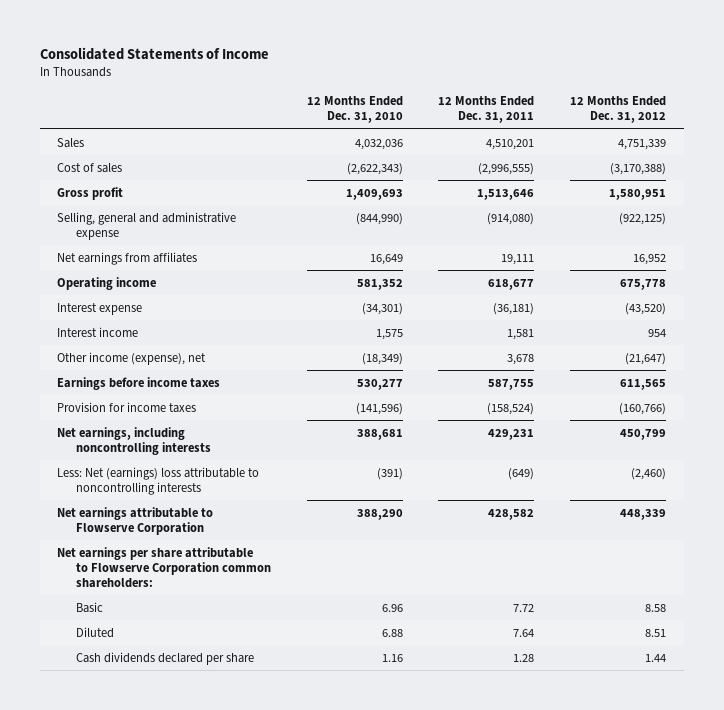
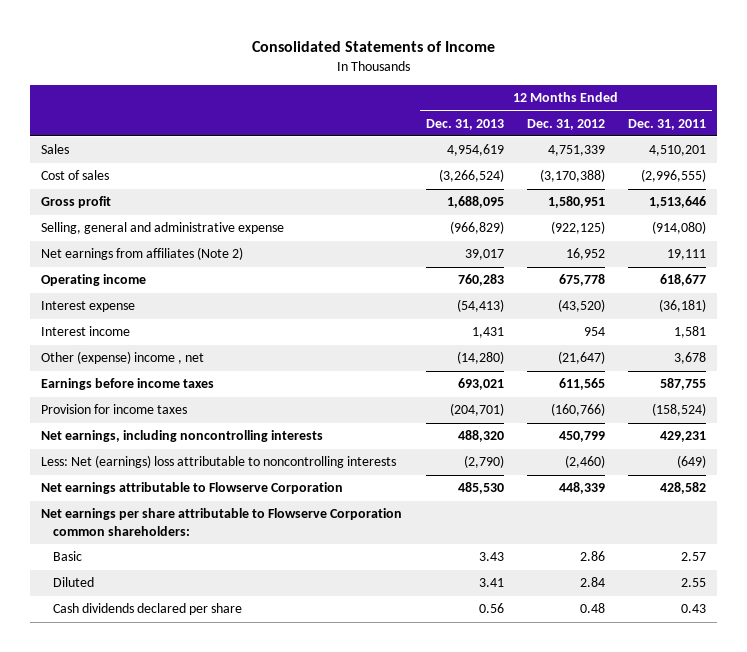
- | 12 Months Ended Dec. 31, 2010 | 12 Months Ended Dec. 31, 2011 | 12 Months Ended Dec. 31, 2012
+ | 12 Months Ended Dec. 31, 2013 | 12 Months Ended Dec. 31, 2012 | 12 Months Ended Dec. 31, 2011
- Net earnings from affiliates | 16,649 | 19,111 | 16,952
+ Net earnings from affiliates (Note 2) | 39,017 | 16,952 | 19,111
- Other income (expense), net | (18,349) | 3,678 | (21,647)
+ Other (expense) income , net | (14,280) | (21,647) | 3,678
- Basic | 6.96 | 7.72 | 8.58
- Diluted | 6.88 | 7.64 | 8.51
- Cash dividends declared per share | 1.16 | 1.28 | 1.44
+ Basic | 3.43 | 2.86 | 2.57
+ Diluted | 3.41 | 2.84 | 2.55
+ Cash dividends declared per share | 0.56 | 0.48 | 0.43

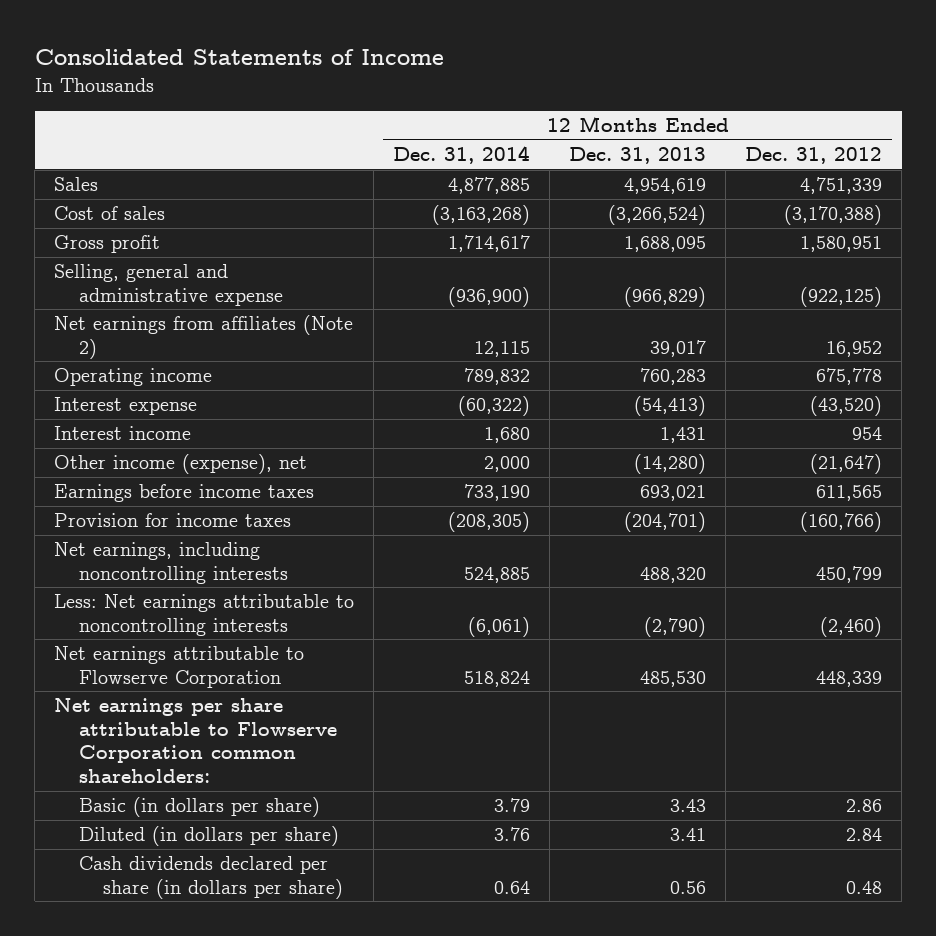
- | 12 Months Ended Dec. 31, 2013 | 12 Months Ended Dec. 31, 2012 | 12 Months Ended Dec. 31, 2011
+ | 12 Months Ended Dec. 31, 2014 | 12 Months Ended Dec. 31, 2013 | 12 Months Ended Dec. 31, 2012
- Other (expense) income , net | (14,280) | (21,647) | 3,678
+ Other income (expense), net | 2,000 | (14,280) | (21,647)
- Less: Net (earnings) loss attributable to noncontrolling interests | (2,790) | (2,460) | (649)
+ Less: Net earnings attributable to noncontrolling interests | (6,061) | (2,790) | (2,460)
- Basic | 3.43 | 2.86 | 2.57
- Diluted | 3.41 | 2.84 | 2.55
- Cash dividends declared per share | 0.56 | 0.48 | 0.43
+ Basic (in dollars per share) | 3.79 | 3.43 | 2.86
+ Diluted (in dollars per share) | 3.76 | 3.41 | 2.84
+ Cash dividends declared per share (in dollars per share) | 0.64 | 0.56 | 0.48

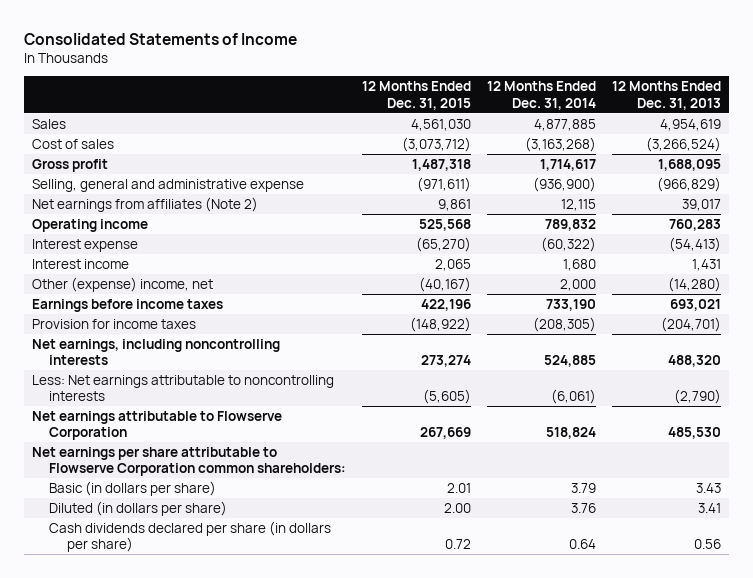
- | 12 Months Ended Dec. 31, 2014 | 12 Months Ended Dec. 31, 2013 | 12 Months Ended Dec. 31, 2012
+ | 12 Months Ended Dec. 31, 2015 | 12 Months Ended Dec. 31, 2014 | 12 Months Ended Dec. 31, 2013
- Other income (expense), net | 2,000 | (14,280) | (21,647)
+ Other (expense) income, net | (40,167) | 2,000 | (14,280)

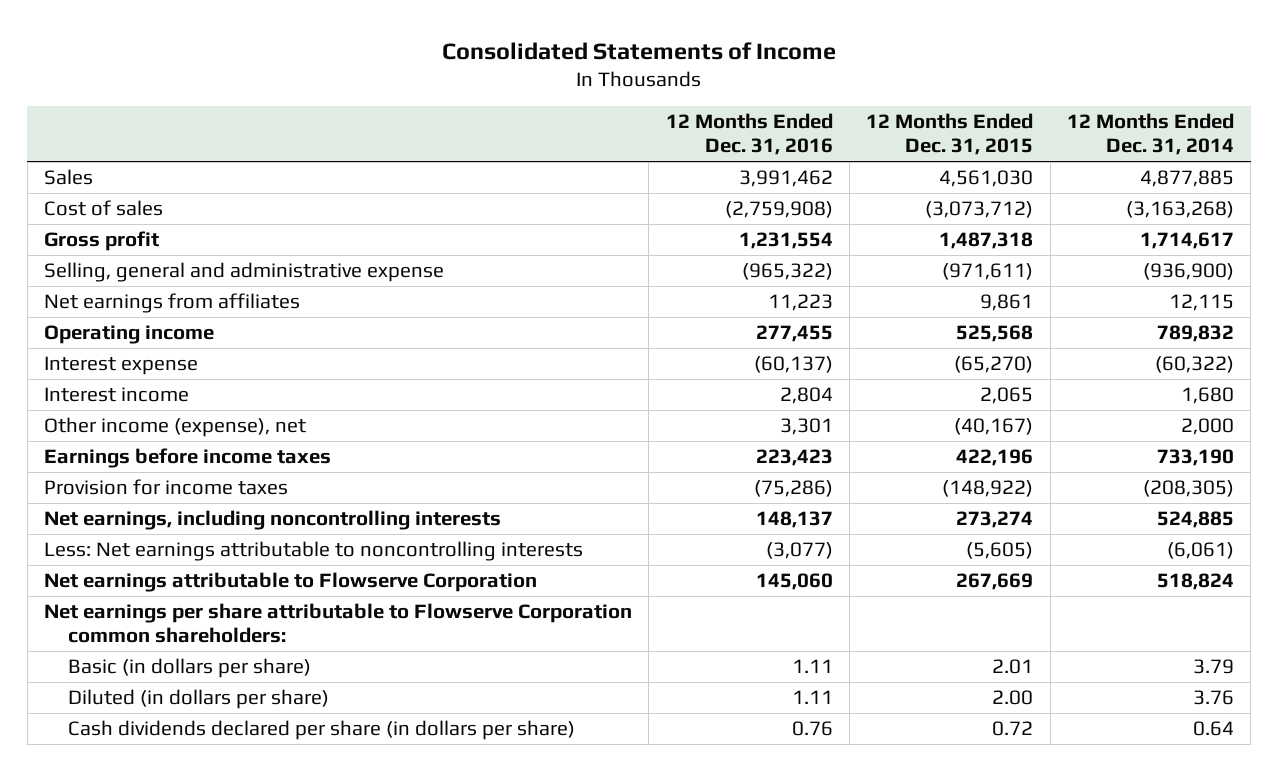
- | 12 Months Ended Dec. 31, 2015 | 12 Months Ended Dec. 31, 2014 | 12 Months Ended Dec. 31, 2013
+ | 12 Months Ended Dec. 31, 2016 | 12 Months Ended Dec. 31, 2015 | 12 Months Ended Dec. 31, 2014
- Net earnings from affiliates (Note 2) | 9,861 | 12,115 | 39,017
+ Net earnings from affiliates | 11,223 | 9,861 | 12,115
- Other (expense) income, net | (40,167) | 2,000 | (14,280)
+ Other income (expense), net | 3,301 | (40,167) | 2,000

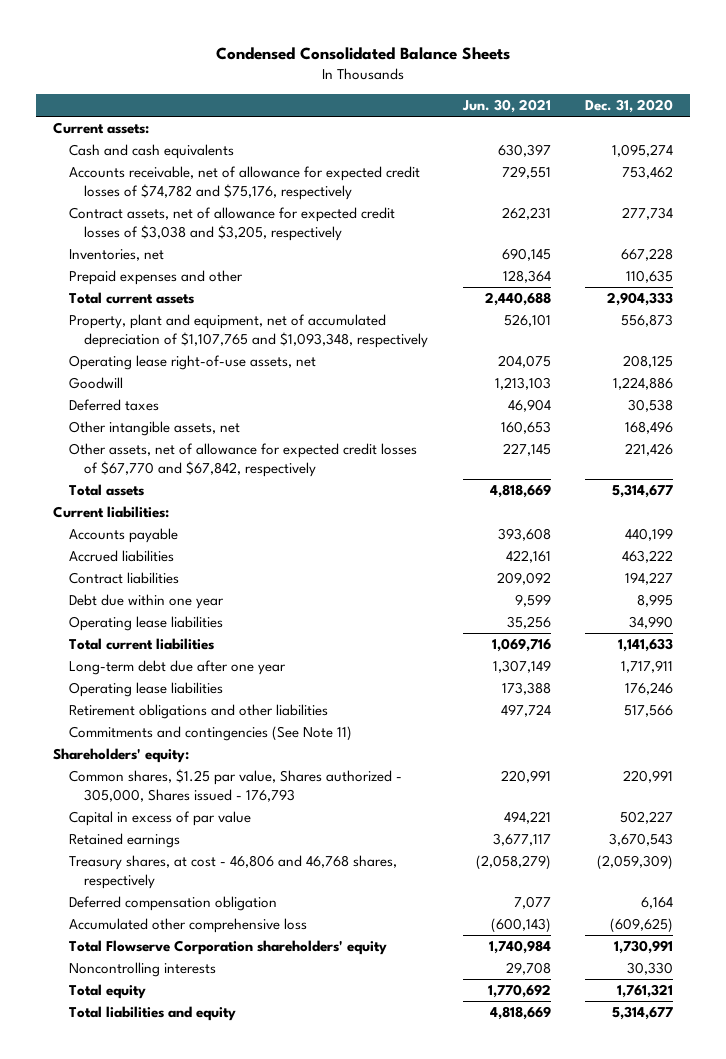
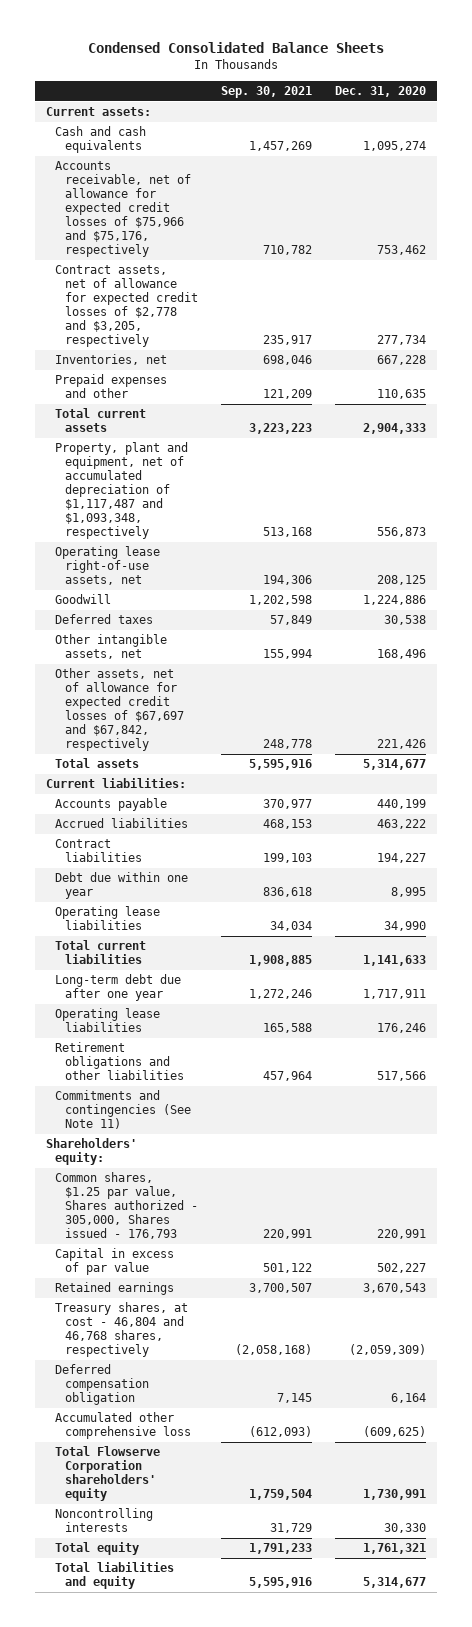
- | Jun. 30, 2021 | Dec. 31, 2020
+ | Sep. 30, 2021 | Dec. 31, 2020
- Accounts receivable, net of allowance for expected credit losses of $74,782 and $75,176, respectively | 729,551 | 753,462
- Contract assets, net of allowance for expected credit losses of $3,038 and $3,205, respectively | 262,231 | 277,734
+ Accounts receivable, net of allowance for expected credit losses of $75,966 and $75,176, respectively | 710,782 | 753,462
+ Contract assets, net of allowance for expected credit losses of $2,778 and $3,205, respectively | 235,917 | 277,734
- Property, plant and equipment, net of accumulated depreciation of $1,107,765 and $1,093,348, respectively | 526,101 | 556,873
+ Property, plant and equipment, net of accumulated depreciation of $1,117,487 and $1,093,348, respectively | 513,168 | 556,873
- Other assets, net of allowance for expected credit losses of $67,770 and $67,842, respectively | 227,145 | 221,426
+ Other assets, net of allowance for expected credit losses of $67,697 and $67,842, respectively | 248,778 | 221,426
- Treasury shares, at cost - 46,806 and 46,768 shares, respectively | (2,058,279) | (2,059,309)
+ Treasury shares, at cost - 46,804 and 46,768 shares, respectively | (2,058,168) | (2,059,309)

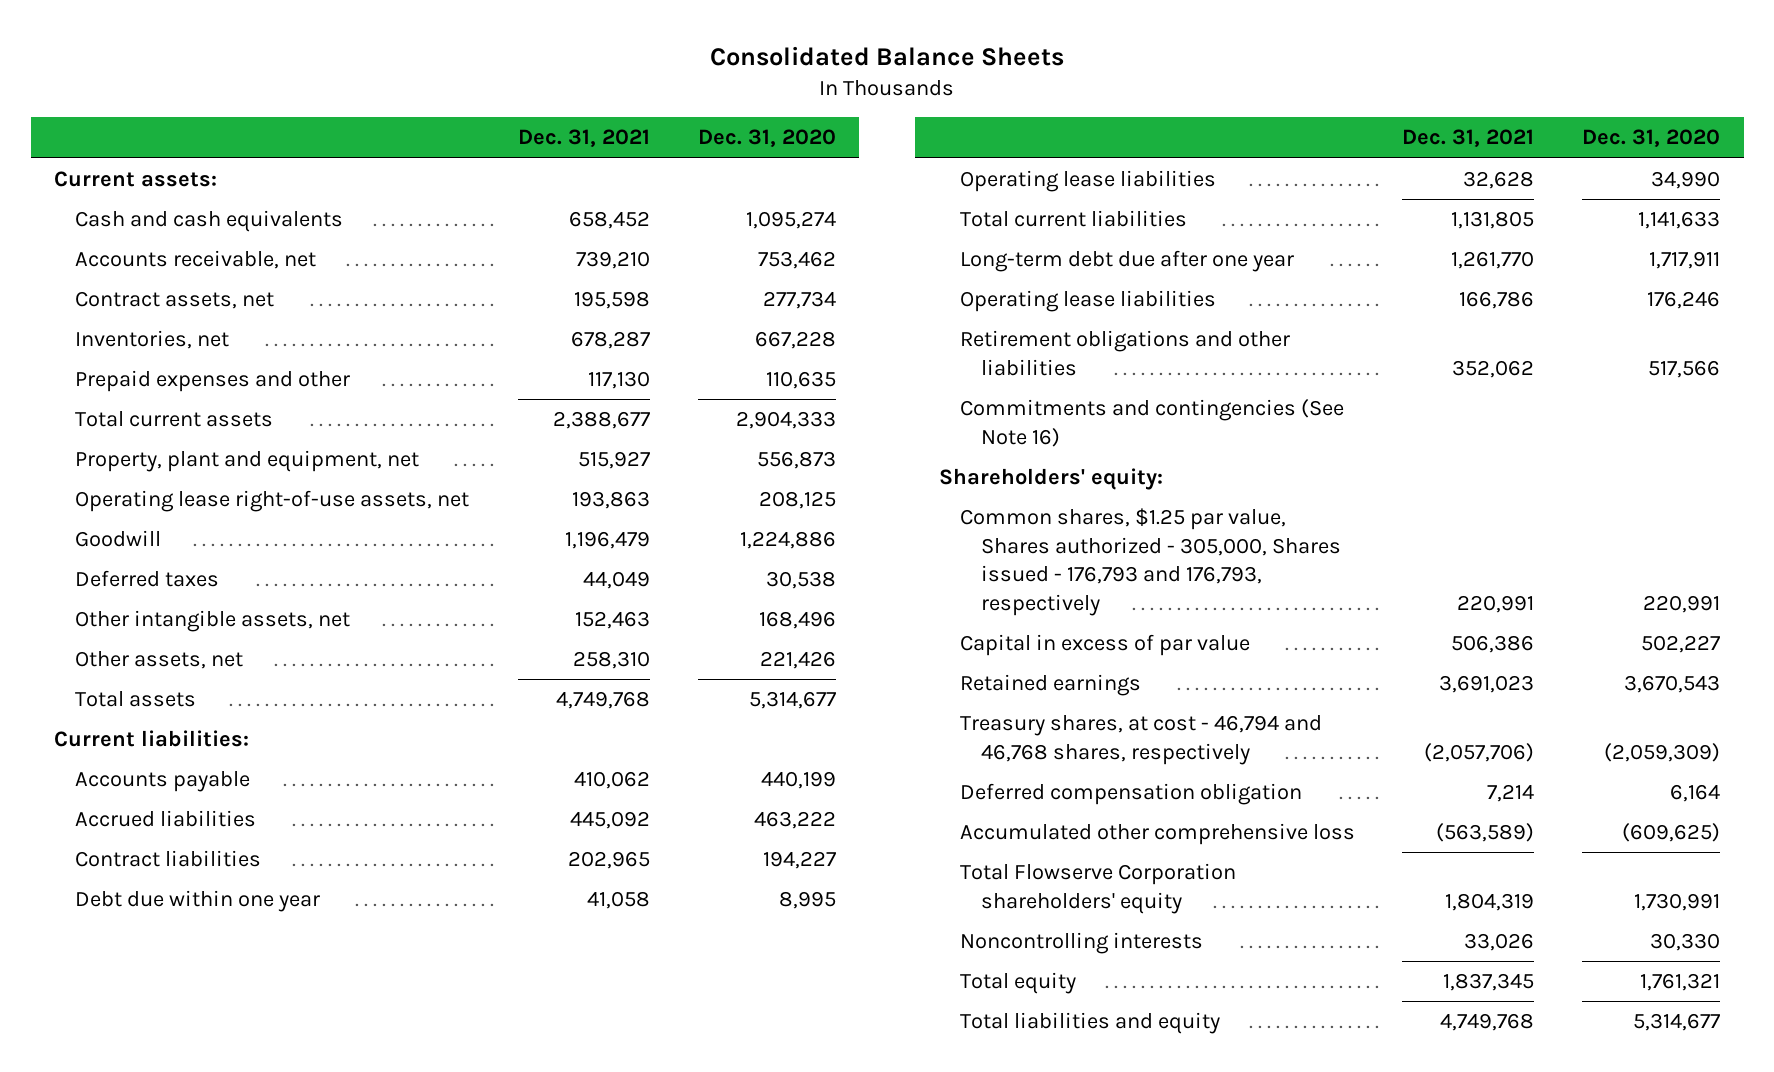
- Condensed Consolidated Balance Sheets
+ Consolidated Balance Sheets
- | Sep. 30, 2021 | Dec. 31, 2020
+ | Dec. 31, 2021 | Dec. 31, 2020
- Accounts receivable, net of allowance for expected credit losses of $75,966 and $75,176, respectively | 710,782 | 753,462
- Contract assets, net of allowance for expected credit losses of $2,778 and $3,205, respectively | 235,917 | 277,734
+ Accounts receivable, net | 739,210 | 753,462
+ Contract assets, net | 195,598 | 277,734
- Property, plant and equipment, net of accumulated depreciation of $1,117,487 and $1,093,348, respectively | 513,168 | 556,873
+ Property, plant and equipment, net | 515,927 | 556,873
- Other assets, net of allowance for expected credit losses of $67,697 and $67,842, respectively | 248,778 | 221,426
+ Other assets, net | 258,310 | 221,426
- Commitments and contingencies (See Note 11)
+ Commitments and contingencies (See Note 16)
- Common shares, $1.25 par value, Shares authorized - 305,000, Shares issued - 176,793 | 220,991 | 220,991
+ Common shares, $1.25 par value, Shares authorized - 305,000, Shares issued - 176,793 and 176,793, respectively | 220,991 | 220,991
- Treasury shares, at cost - 46,804 and 46,768 shares, respectively | (2,058,168) | (2,059,309)
+ Treasury shares, at cost - 46,794 and 46,768 shares, respectively | (2,057,706) | (2,059,309)

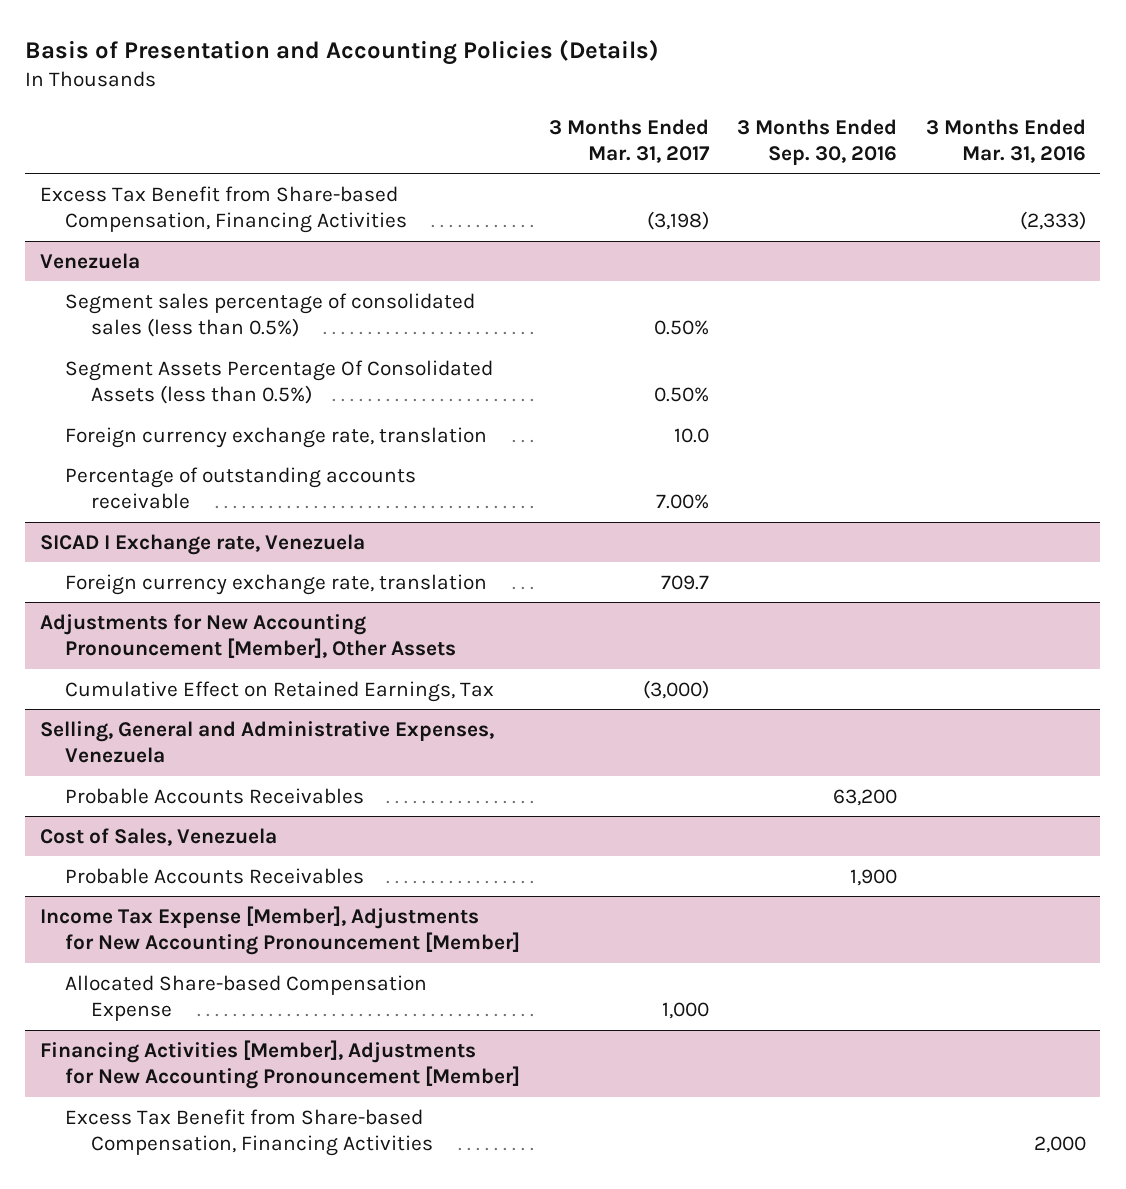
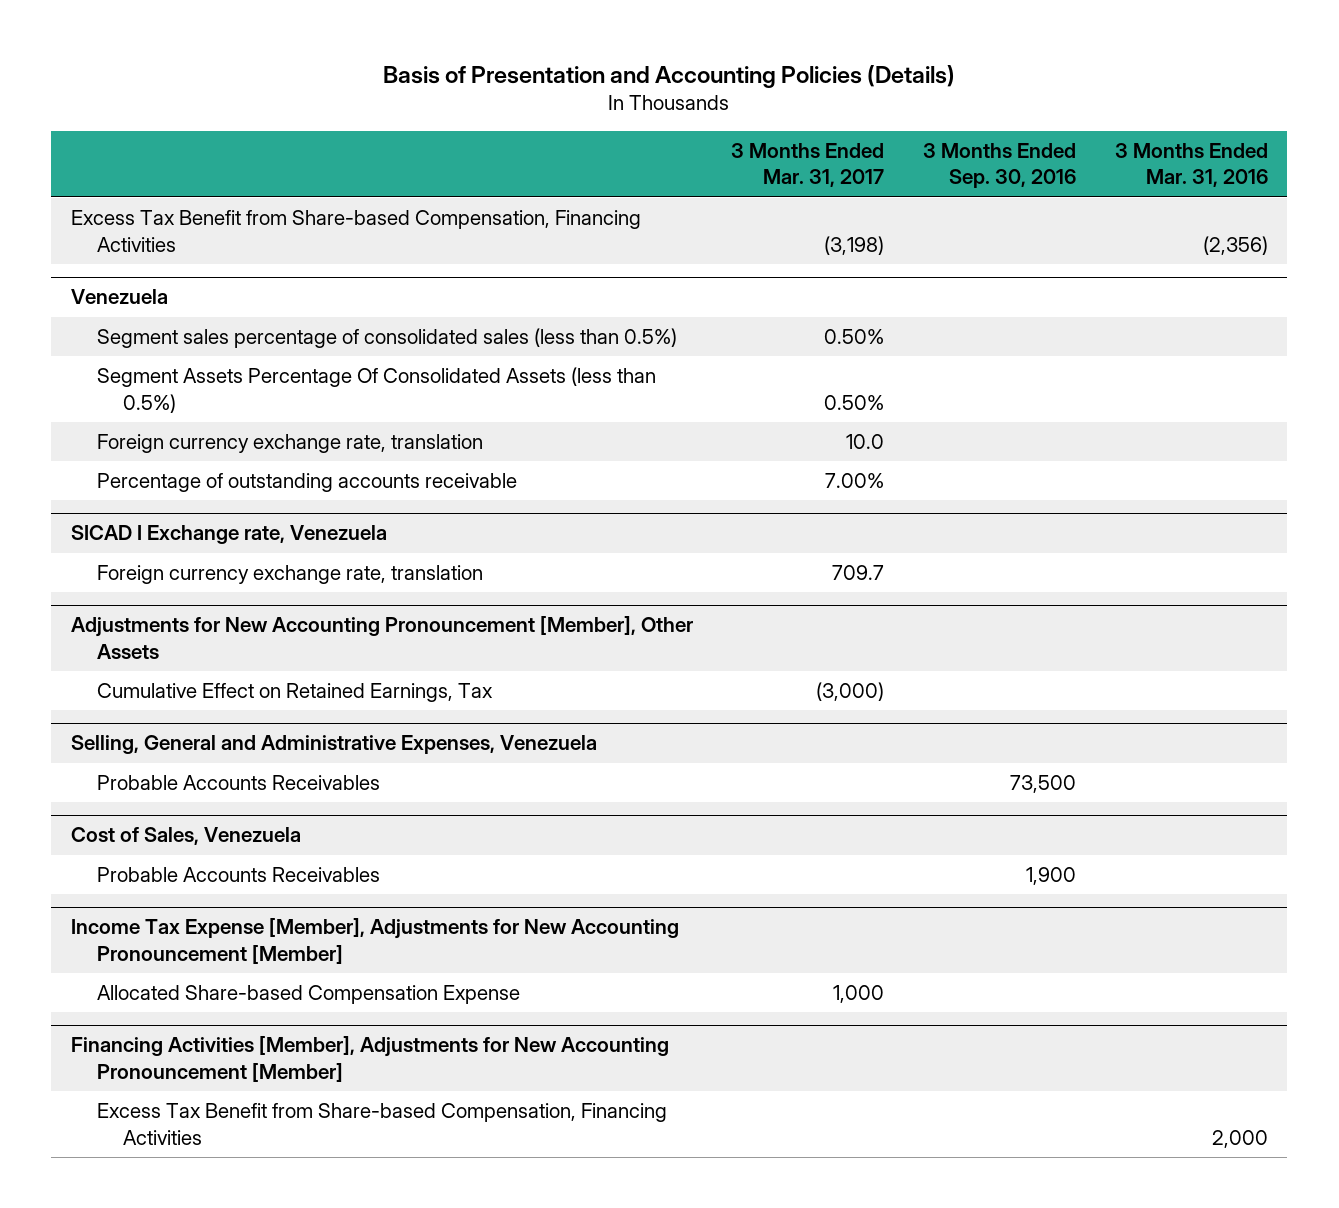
- Excess Tax Benefit from Share-based Compensation, Financing Activities | (3,198) | | (2,333)
+ Excess Tax Benefit from Share-based Compensation, Financing Activities | (3,198) | | (2,356)
@ Selling, General and Administrative Expenses, Venezuela
- Probable Accounts Receivables | | 63,200 |
+ Probable Accounts Receivables | | 73,500 |

